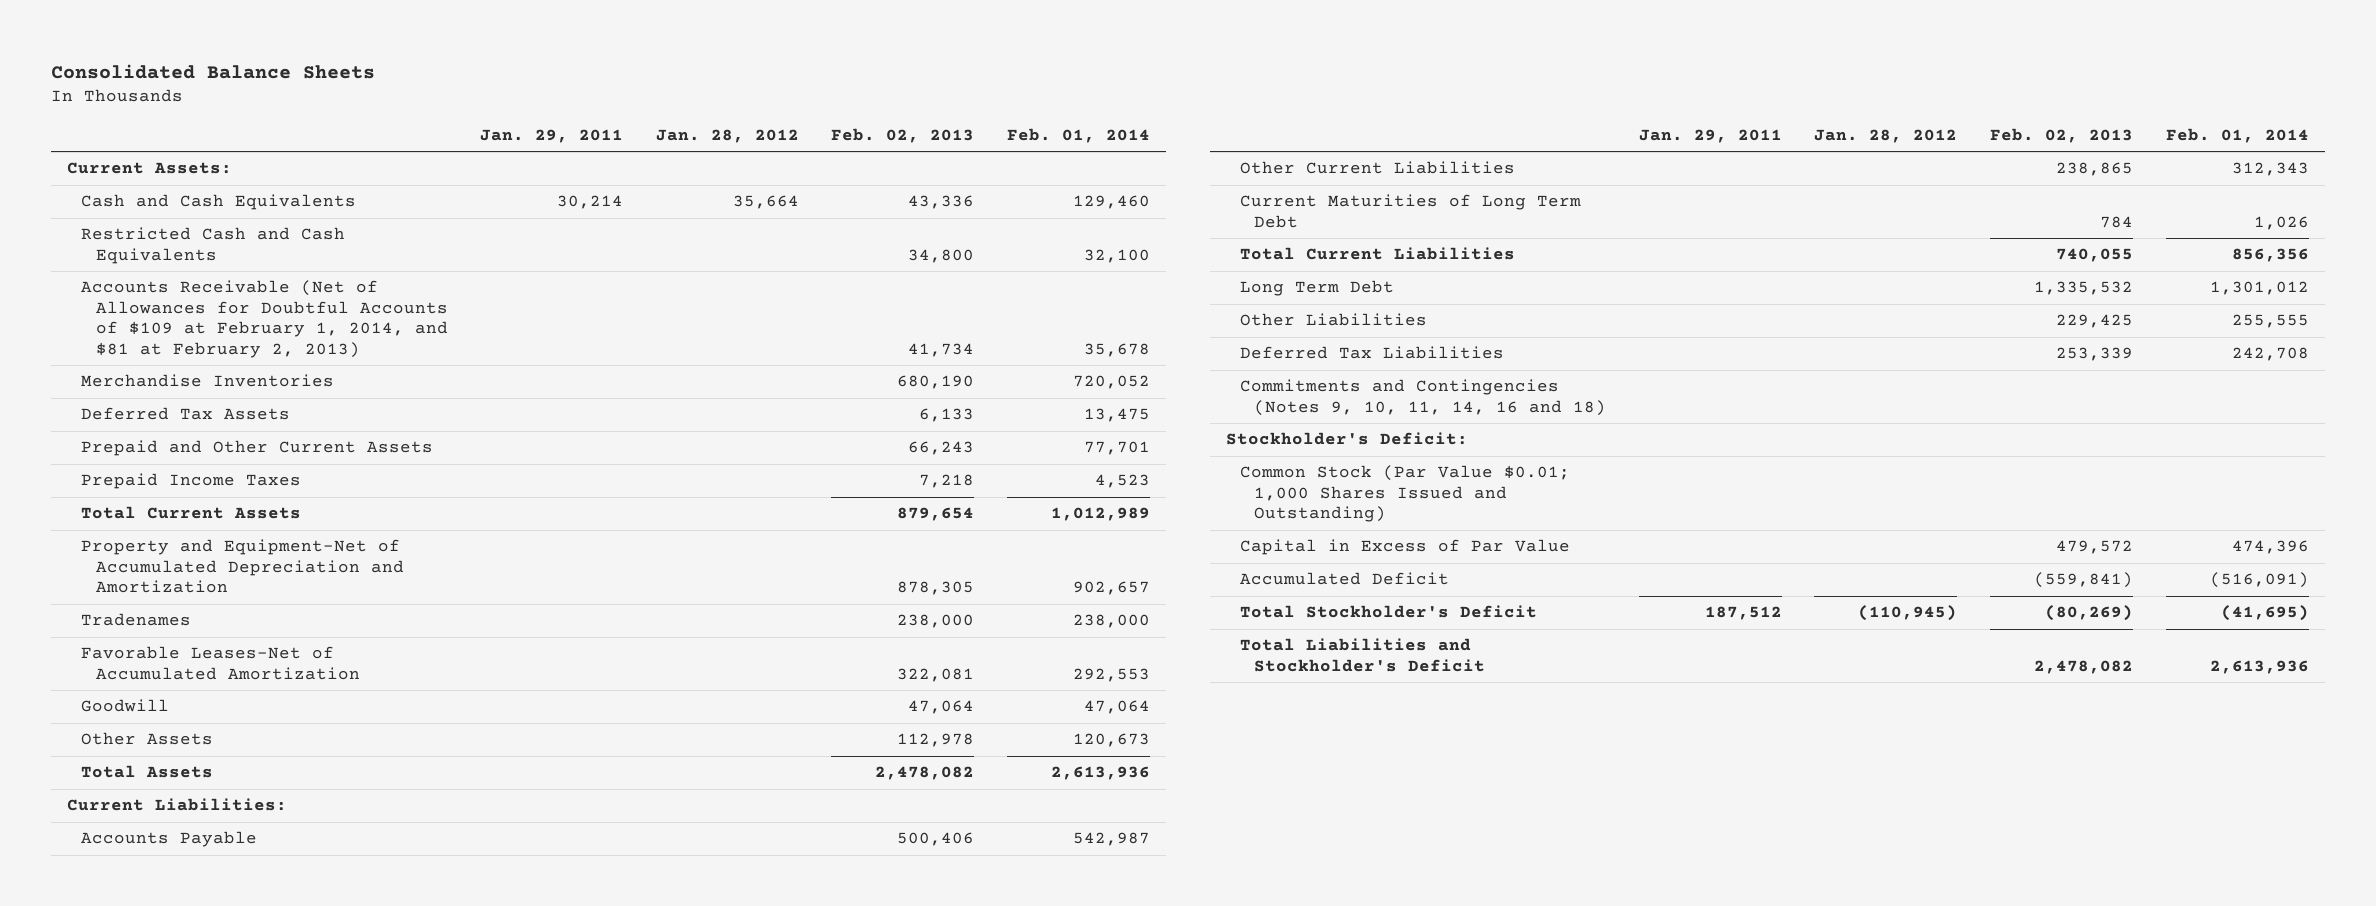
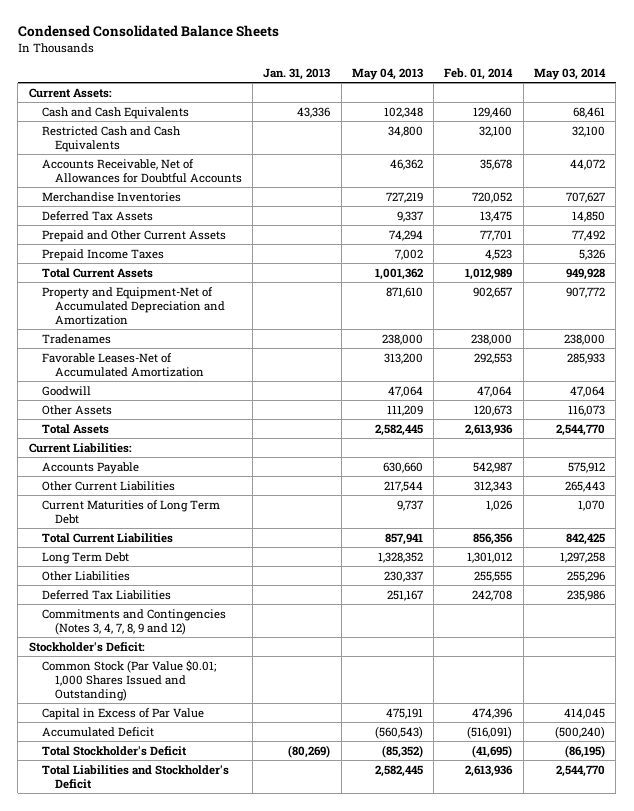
- Consolidated Balance Sheets
+ Condensed Consolidated Balance Sheets
- | Jan. 29, 2011 | Jan. 28, 2012 | Feb. 02, 2013 | Feb. 01, 2014
+ | Jan. 31, 2013 | May 04, 2013 | Feb. 01, 2014 | May 03, 2014
- Accounts Receivable (Net of Allowances for Doubtful Accounts of $109 at February 1, 2014, and $81 at February 2, 2013) | | | 41,734 | 35,678
+ Accounts Receivable, Net of Allowances for Doubtful Accounts | | 46,362 | 35,678 | 44,072
- Commitments and Contingencies (Notes 9, 10, 11, 14, 16 and 18)
+ Commitments and Contingencies (Notes 3, 4, 7, 8, 9 and 12)

